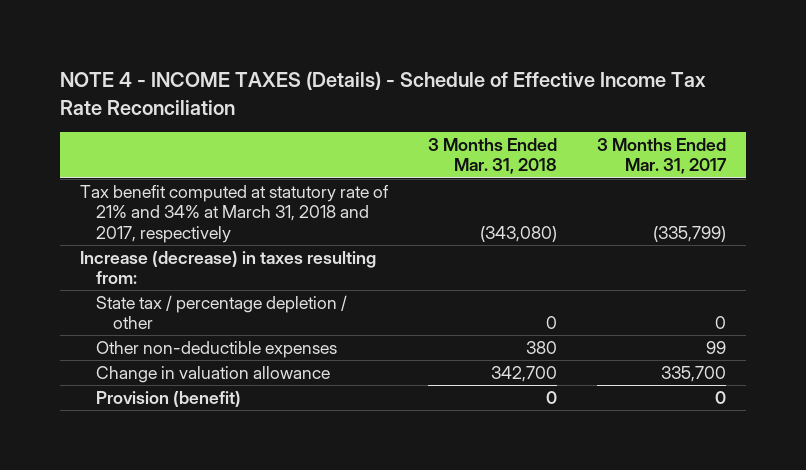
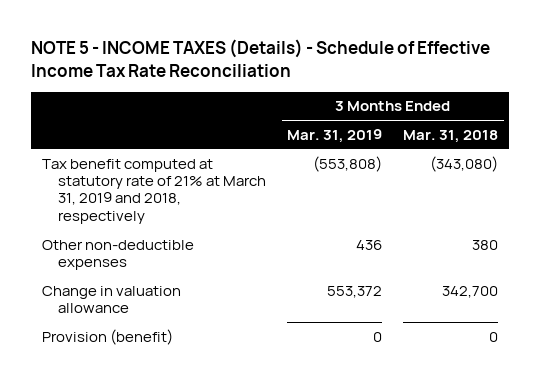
- NOTE 4 - INCOME TAXES (Details) - Schedule of Effective Income Tax Rate Reconciliation
+ NOTE 5 - INCOME TAXES (Details) - Schedule of Effective Income Tax Rate Reconciliation
- | 3 Months Ended Mar. 31, 2018 | 3 Months Ended Mar. 31, 2017
+ | 3 Months Ended Mar. 31, 2019 | 3 Months Ended Mar. 31, 2018
- Tax benefit computed at statutory rate of 21% and 34% at March 31, 2018 and 2017, respectively | (343,080) | (335,799)
- Increase (decrease) in taxes resulting from:
- State tax / percentage depletion / other | 0 | 0
+ Tax benefit computed at statutory rate of 21% at March 31, 2019 and 2018, respectively | (553,808) | (343,080)

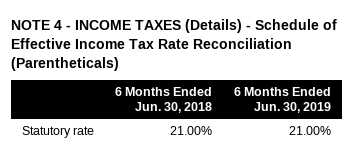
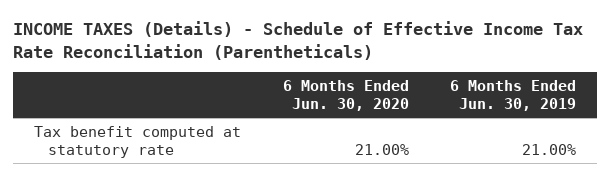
- NOTE 4 - INCOME TAXES (Details) - Schedule of Effective Income Tax Rate Reconciliation (Parentheticals)
+ INCOME TAXES (Details) - Schedule of Effective Income Tax Rate Reconciliation (Parentheticals)
- | 6 Months Ended Jun. 30, 2018 | 6 Months Ended Jun. 30, 2019
+ | 6 Months Ended Jun. 30, 2020 | 6 Months Ended Jun. 30, 2019
- Statutory rate | 21.00% | 21.00%
+ Tax benefit computed at statutory rate | 21.00% | 21.00%

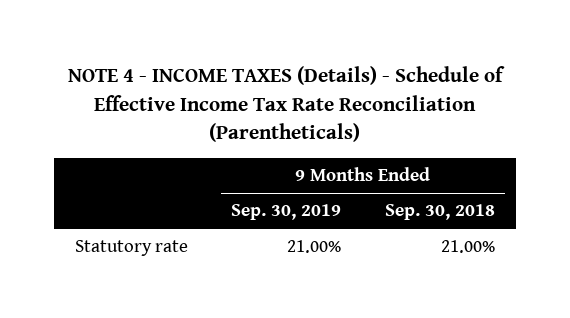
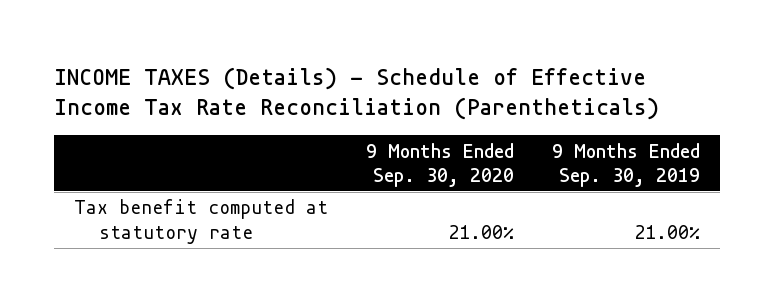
- NOTE 4 - INCOME TAXES (Details) - Schedule of Effective Income Tax Rate Reconciliation (Parentheticals)
+ INCOME TAXES (Details) - Schedule of Effective Income Tax Rate Reconciliation (Parentheticals)
- | 9 Months Ended Sep. 30, 2019 | 9 Months Ended Sep. 30, 2018
+ | 9 Months Ended Sep. 30, 2020 | 9 Months Ended Sep. 30, 2019
- Statutory rate | 21.00% | 21.00%
+ Tax benefit computed at statutory rate | 21.00% | 21.00%

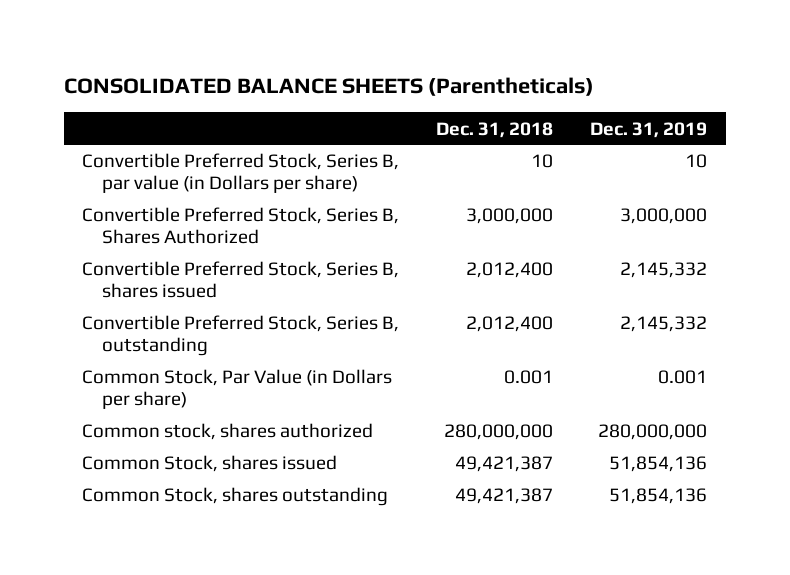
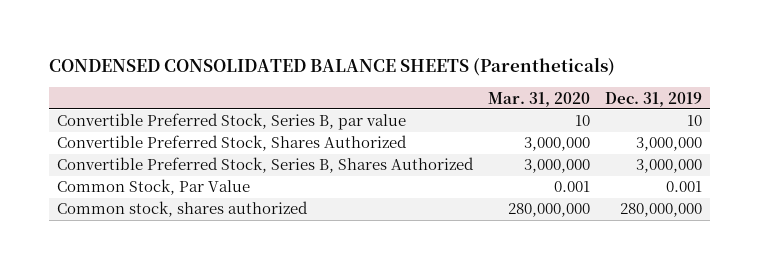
- CONSOLIDATED BALANCE SHEETS (Parentheticals)
+ CONDENSED CONSOLIDATED BALANCE SHEETS (Parentheticals)
- | Dec. 31, 2018 | Dec. 31, 2019
+ | Mar. 31, 2020 | Dec. 31, 2019
- Convertible Preferred Stock, Series B, par value (in Dollars per share) | 10 | 10
+ Convertible Preferred Stock, Series B, par value | 10 | 10
+ Convertible Preferred Stock, Shares Authorized | 3,000,000 | 3,000,000
- Convertible Preferred Stock, Series B, shares issued | 2,012,400 | 2,145,332
- Convertible Preferred Stock, Series B, outstanding | 2,012,400 | 2,145,332
- Common Stock, Par Value (in Dollars per share) | 0.001 | 0.001
+ Common Stock, Par Value | 0.001 | 0.001
- Common Stock, shares issued | 49,421,387 | 51,854,136
- Common Stock, shares outstanding | 49,421,387 | 51,854,136

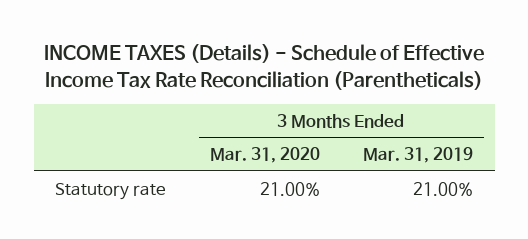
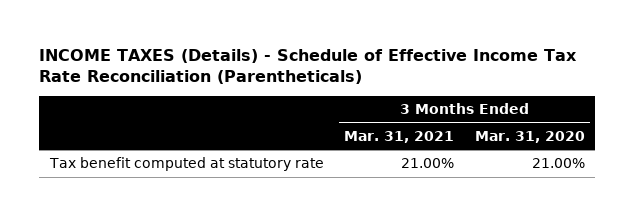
- | 3 Months Ended Mar. 31, 2020 | 3 Months Ended Mar. 31, 2019
+ | 3 Months Ended Mar. 31, 2021 | 3 Months Ended Mar. 31, 2020
- Statutory rate | 21.00% | 21.00%
+ Tax benefit computed at statutory rate | 21.00% | 21.00%

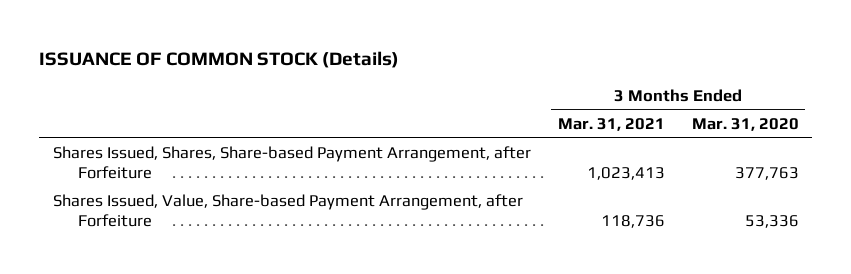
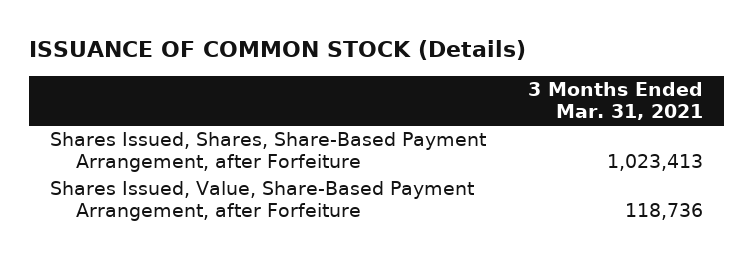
- | 3 Months Ended Mar. 31, 2021 | 3 Months Ended Mar. 31, 2020
+ | 3 Months Ended Mar. 31, 2021
- Shares Issued, Shares, Share-based Payment Arrangement, after Forfeiture | 1,023,413 | 377,763
- Shares Issued, Value, Share-based Payment Arrangement, after Forfeiture | 118,736 | 53,336
+ Shares Issued, Shares, Share-Based Payment Arrangement, after Forfeiture | 1,023,413
+ Shares Issued, Value, Share-Based Payment Arrangement, after Forfeiture | 118,736

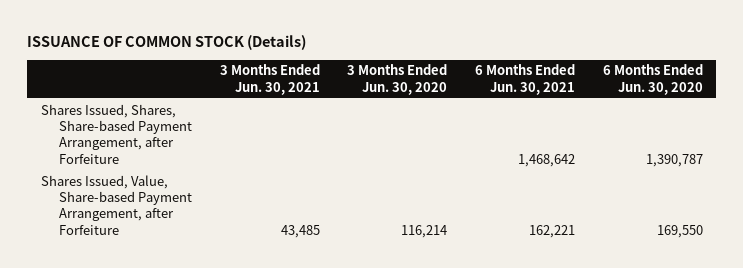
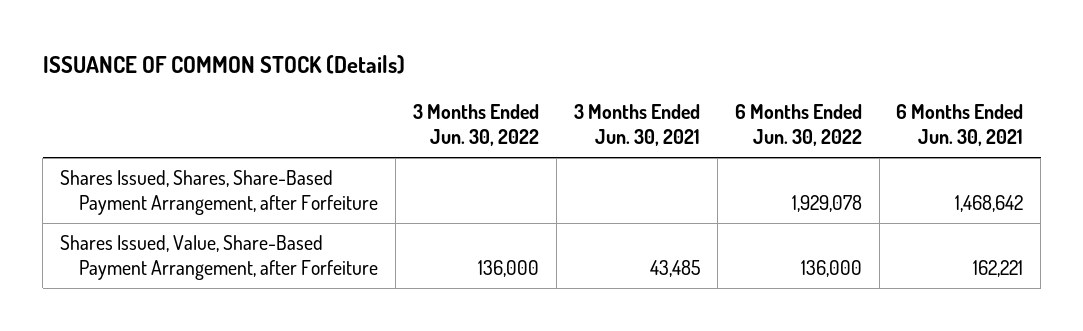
- | 3 Months Ended Jun. 30, 2021 | 3 Months Ended Jun. 30, 2020 | 6 Months Ended Jun. 30, 2021 | 6 Months Ended Jun. 30, 2020
+ | 3 Months Ended Jun. 30, 2022 | 3 Months Ended Jun. 30, 2021 | 6 Months Ended Jun. 30, 2022 | 6 Months Ended Jun. 30, 2021
- Shares Issued, Shares, Share-based Payment Arrangement, after Forfeiture | | | 1,468,642 | 1,390,787
- Shares Issued, Value, Share-based Payment Arrangement, after Forfeiture | 43,485 | 116,214 | 162,221 | 169,550
+ Shares Issued, Shares, Share-Based Payment Arrangement, after Forfeiture | | | 1,929,078 | 1,468,642
+ Shares Issued, Value, Share-Based Payment Arrangement, after Forfeiture | 136,000 | 43,485 | 136,000 | 162,221

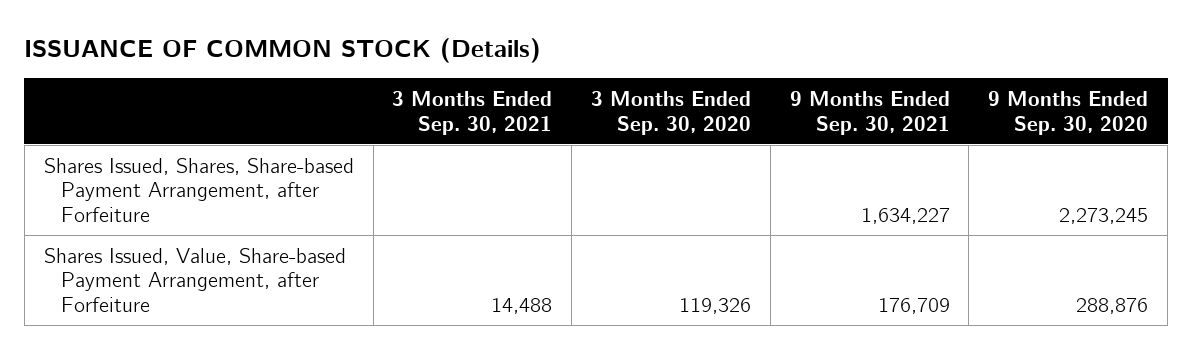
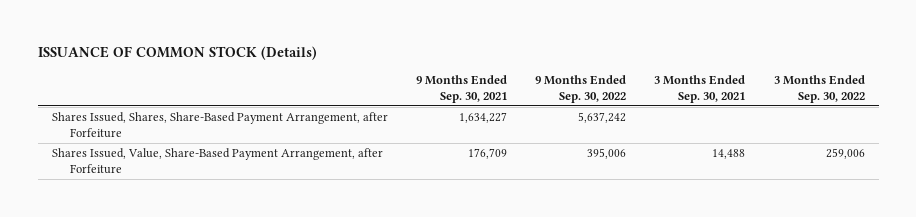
- | 3 Months Ended Sep. 30, 2021 | 3 Months Ended Sep. 30, 2020 | 9 Months Ended Sep. 30, 2021 | 9 Months Ended Sep. 30, 2020
+ | 9 Months Ended Sep. 30, 2021 | 9 Months Ended Sep. 30, 2022 | 3 Months Ended Sep. 30, 2021 | 3 Months Ended Sep. 30, 2022
- Shares Issued, Shares, Share-based Payment Arrangement, after Forfeiture | | | 1,634,227 | 2,273,245
- Shares Issued, Value, Share-based Payment Arrangement, after Forfeiture | 14,488 | 119,326 | 176,709 | 288,876
+ Shares Issued, Shares, Share-Based Payment Arrangement, after Forfeiture | 1,634,227 | 5,637,242 | |
+ Shares Issued, Value, Share-Based Payment Arrangement, after Forfeiture | 176,709 | 395,006 | 14,488 | 259,006

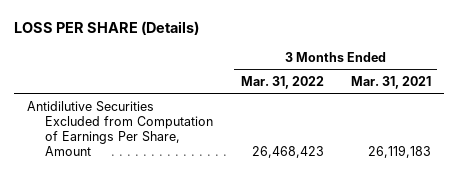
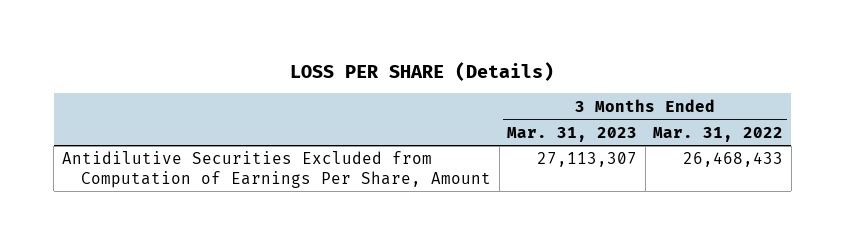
- | 3 Months Ended Mar. 31, 2022 | 3 Months Ended Mar. 31, 2021
+ | 3 Months Ended Mar. 31, 2023 | 3 Months Ended Mar. 31, 2022
- Antidilutive Securities Excluded from Computation of Earnings Per Share, Amount | 26,468,423 | 26,119,183
+ Antidilutive Securities Excluded from Computation of Earnings Per Share, Amount | 27,113,307 | 26,468,433

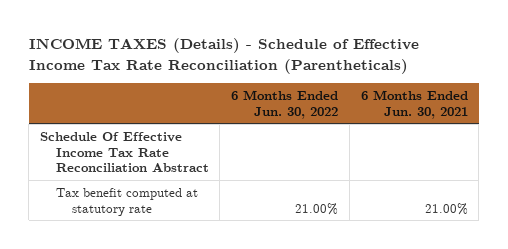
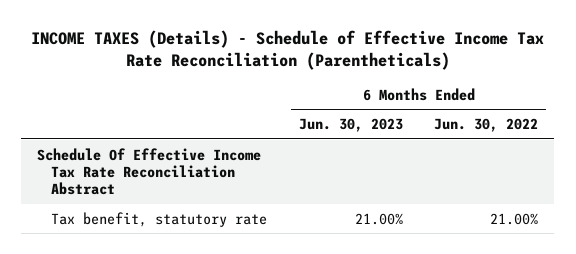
- | 6 Months Ended Jun. 30, 2022 | 6 Months Ended Jun. 30, 2021
+ | 6 Months Ended Jun. 30, 2023 | 6 Months Ended Jun. 30, 2022
- Tax benefit computed at statutory rate | 21.00% | 21.00%
+ Tax benefit, statutory rate | 21.00% | 21.00%

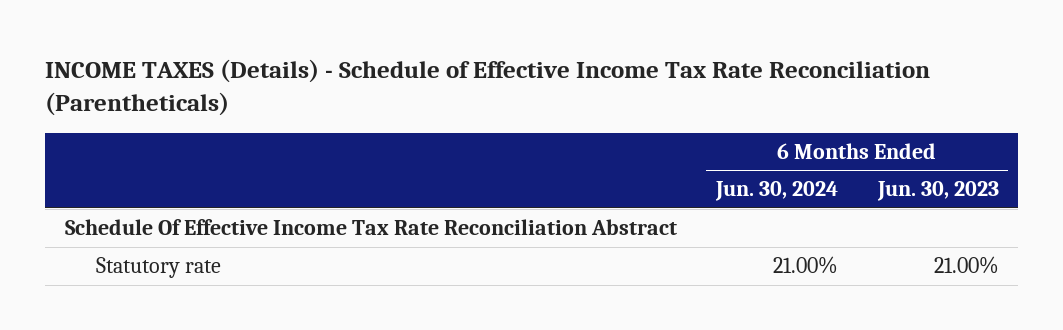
- | 6 Months Ended Jun. 30, 2023 | 6 Months Ended Jun. 30, 2022
+ | 6 Months Ended Jun. 30, 2024 | 6 Months Ended Jun. 30, 2023
- Tax benefit, statutory rate | 21.00% | 21.00%
+ Statutory rate | 21.00% | 21.00%

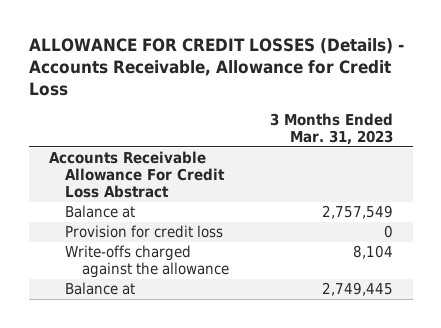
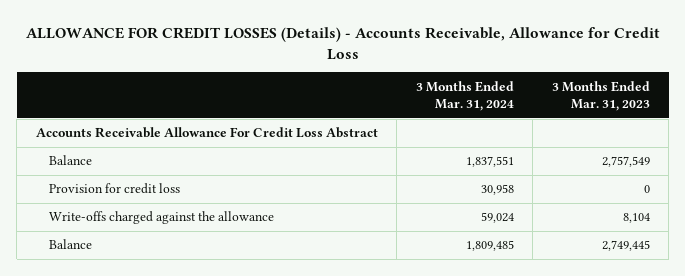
- | 3 Months Ended Mar. 31, 2023
+ | 3 Months Ended Mar. 31, 2024 | 3 Months Ended Mar. 31, 2023
- Balance at | 2,757,549
+ Balance | 1,837,551 | 2,757,549
- Balance at | 2,749,445
+ Balance | 1,809,485 | 2,749,445

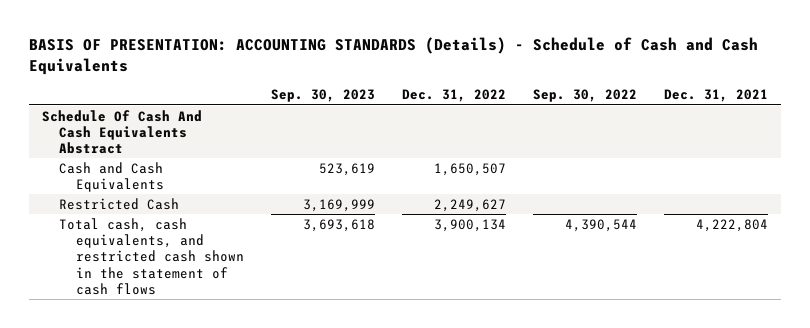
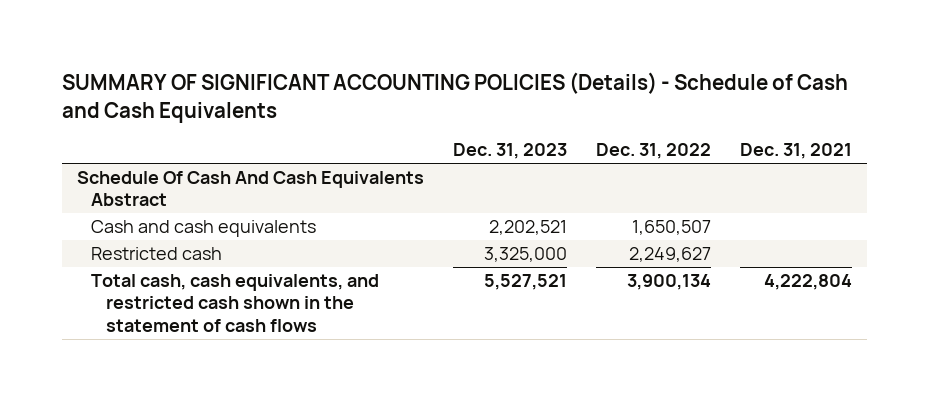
- BASIS OF PRESENTATION: ACCOUNTING STANDARDS (Details) - Schedule of Cash and Cash Equivalents
+ SUMMARY OF SIGNIFICANT ACCOUNTING POLICIES (Details) - Schedule of Cash and Cash Equivalents
- | Sep. 30, 2023 | Dec. 31, 2022 | Sep. 30, 2022 | Dec. 31, 2021
+ | Dec. 31, 2023 | Dec. 31, 2022 | Dec. 31, 2021
- Cash and Cash Equivalents | 523,619 | 1,650,507 | |
- Restricted Cash | 3,169,999 | 2,249,627 | |
+ Cash and cash equivalents | 2,202,521 | 1,650,507 |
+ Restricted cash | 3,325,000 | 2,249,627 |

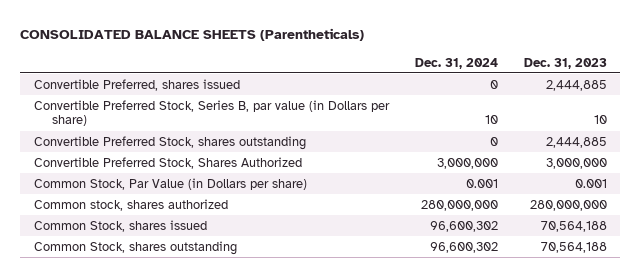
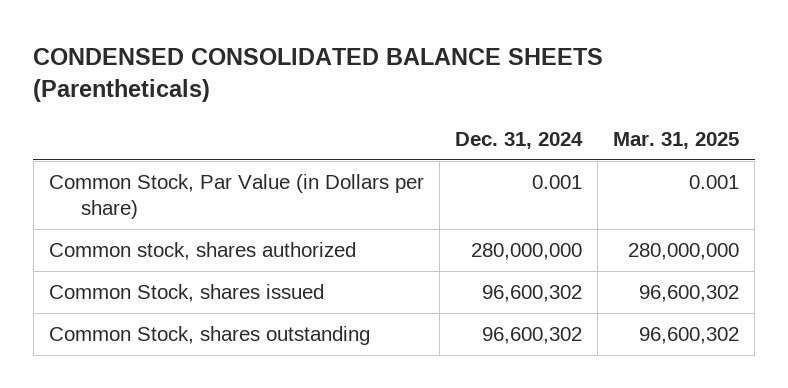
- CONSOLIDATED BALANCE SHEETS (Parentheticals)
+ CONDENSED CONSOLIDATED BALANCE SHEETS (Parentheticals)
- | Dec. 31, 2024 | Dec. 31, 2023
+ | Dec. 31, 2024 | Mar. 31, 2025
- Convertible Preferred, shares issued | 0 | 2,444,885
- Convertible Preferred Stock, Series B, par value (in Dollars per share) | 10 | 10
- Convertible Preferred Stock, shares outstanding | 0 | 2,444,885
- Convertible Preferred Stock, Shares Authorized | 3,000,000 | 3,000,000

